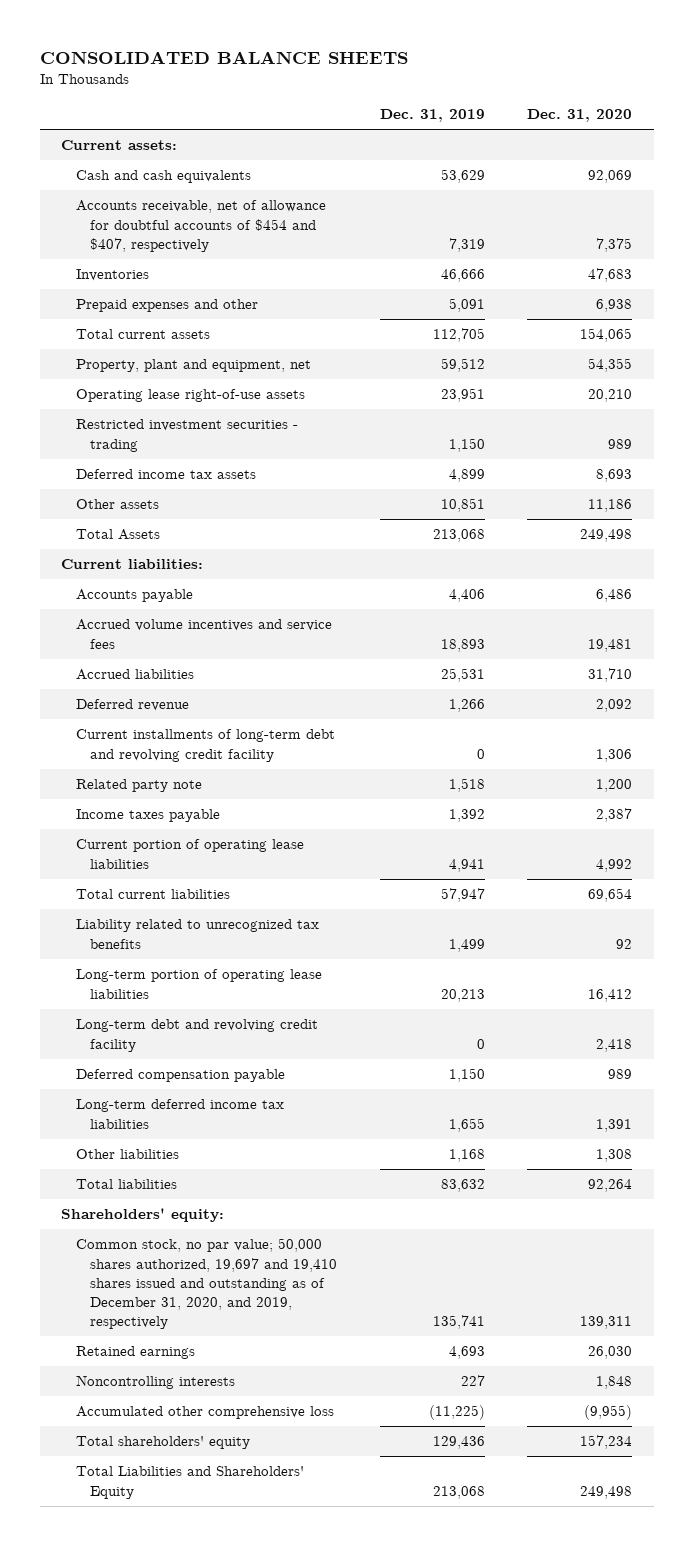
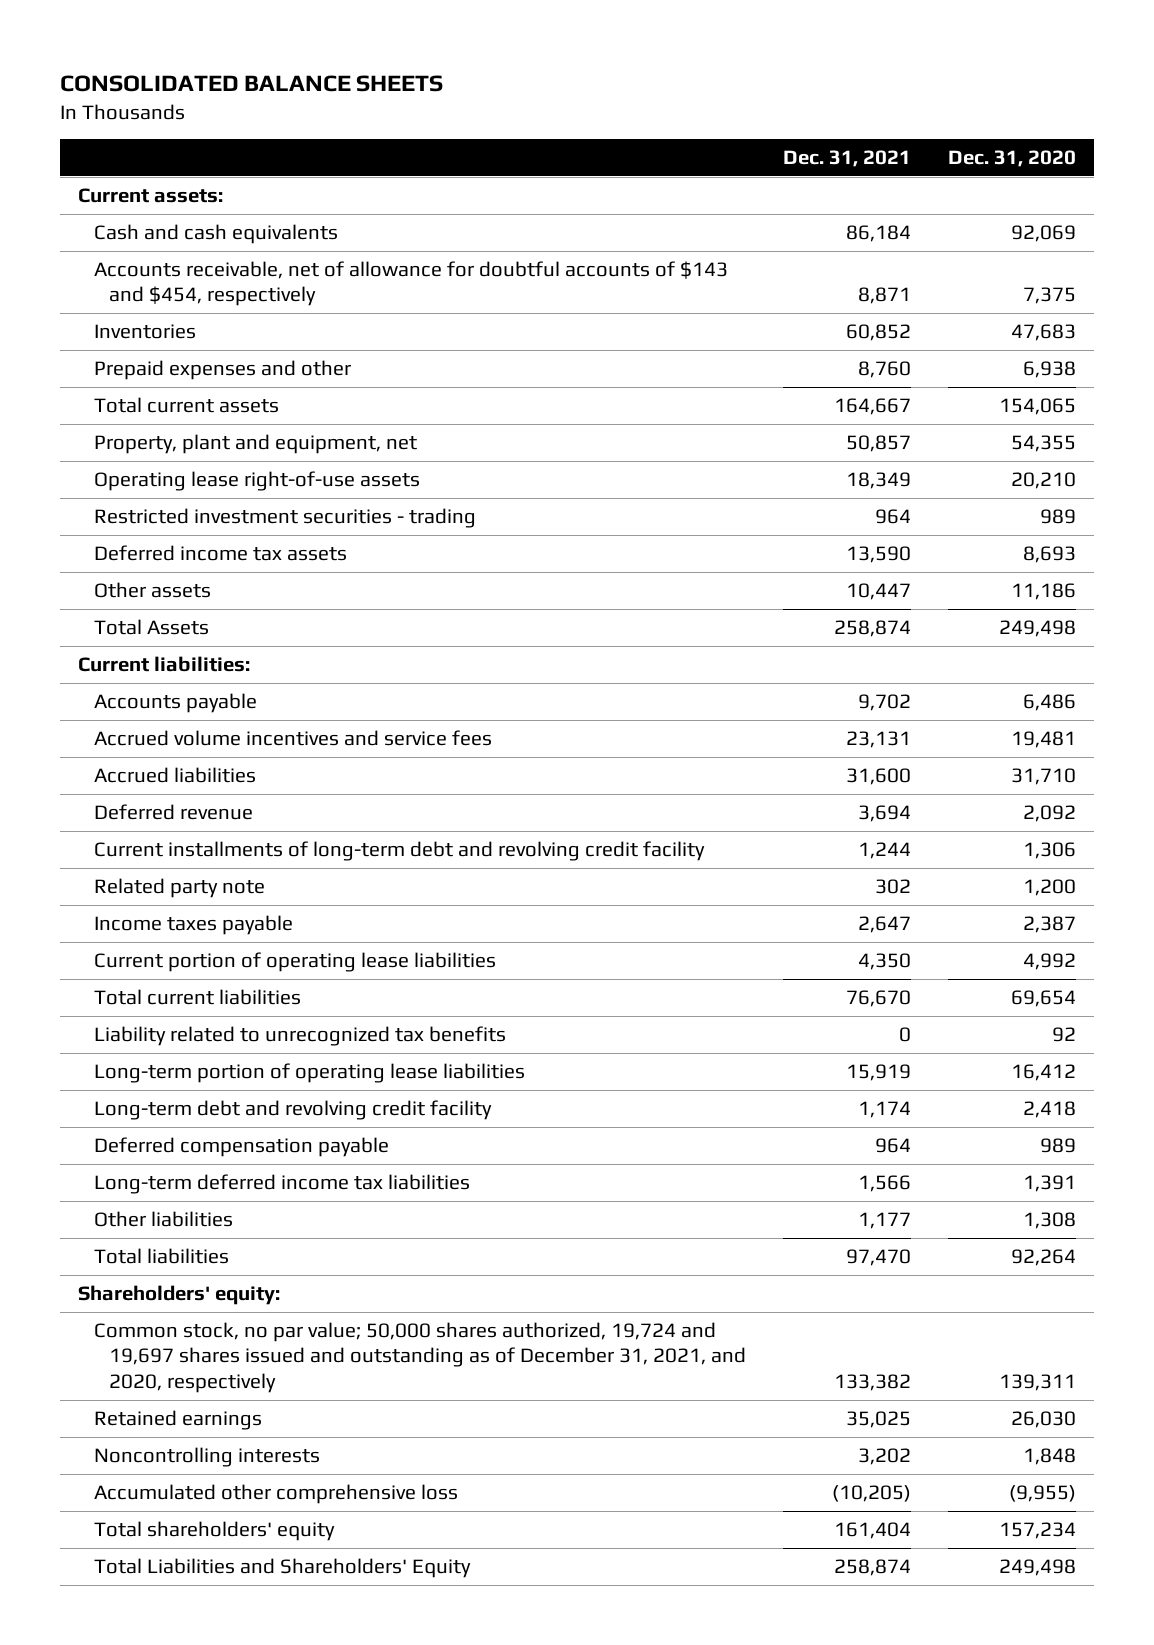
- | Dec. 31, 2019 | Dec. 31, 2020
+ | Dec. 31, 2021 | Dec. 31, 2020
- Accounts receivable, net of allowance for doubtful accounts of $454 and $407, respectively | 7,319 | 7,375
+ Accounts receivable, net of allowance for doubtful accounts of $143 and $454, respectively | 8,871 | 7,375
- Common stock, no par value; 50,000 shares authorized, 19,697 and 19,410 shares issued and outstanding as of December 31, 2020, and 2019, respectively | 135,741 | 139,311
+ Common stock, no par value; 50,000 shares authorized, 19,724 and 19,697 shares issued and outstanding as of December 31, 2021, and 2020, respectively | 133,382 | 139,311

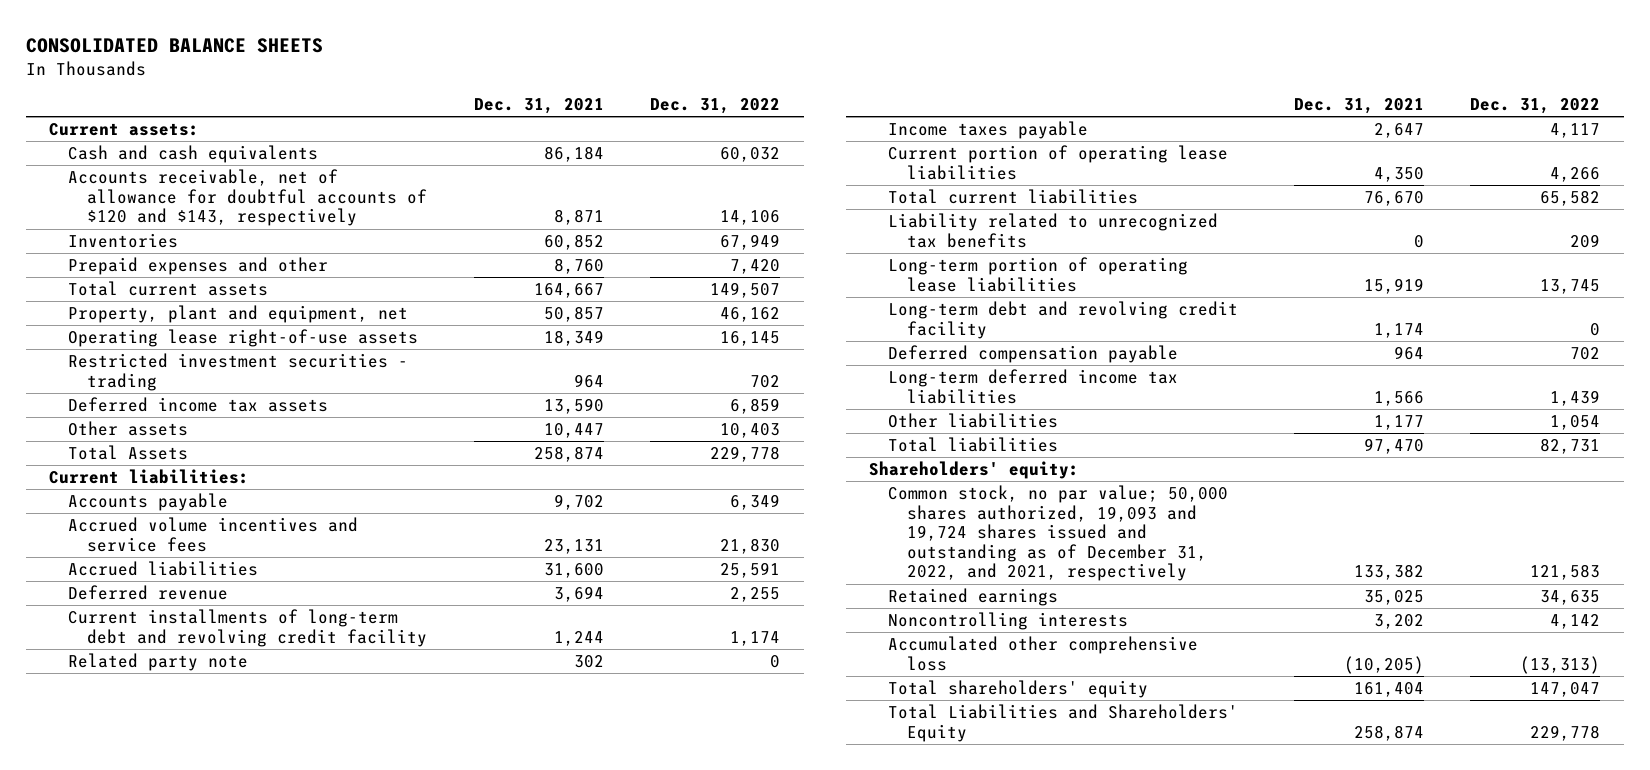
- | Dec. 31, 2021 | Dec. 31, 2020
+ | Dec. 31, 2021 | Dec. 31, 2022
- Accounts receivable, net of allowance for doubtful accounts of $143 and $454, respectively | 8,871 | 7,375
+ Accounts receivable, net of allowance for doubtful accounts of $120 and $143, respectively | 8,871 | 14,106
- Common stock, no par value; 50,000 shares authorized, 19,724 and 19,697 shares issued and outstanding as of December 31, 2021, and 2020, respectively | 133,382 | 139,311
+ Common stock, no par value; 50,000 shares authorized, 19,093 and 19,724 shares issued and outstanding as of December 31, 2022, and 2021, respectively | 133,382 | 121,583

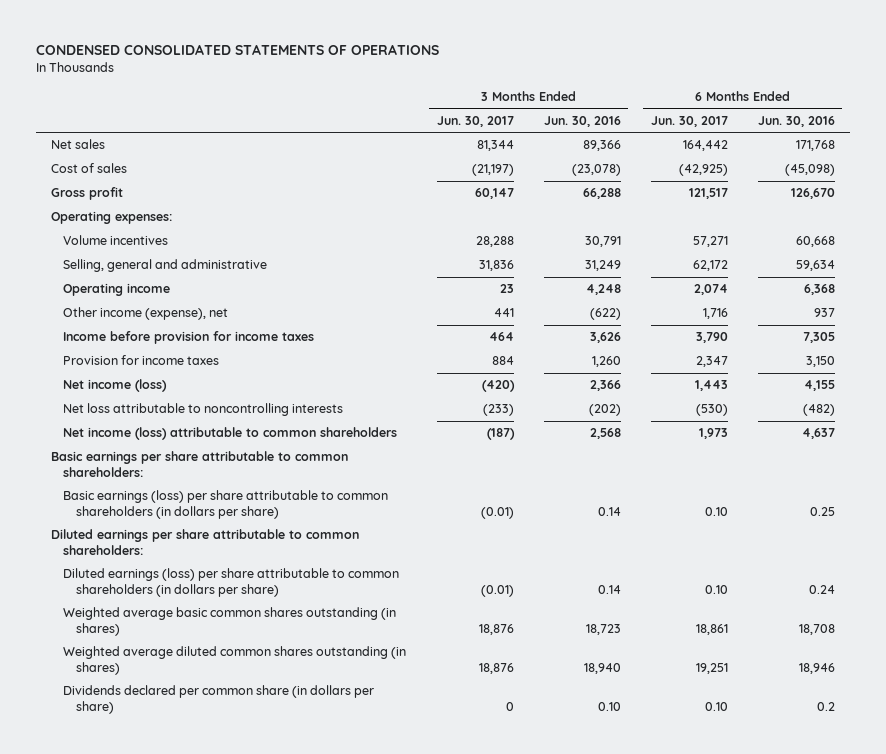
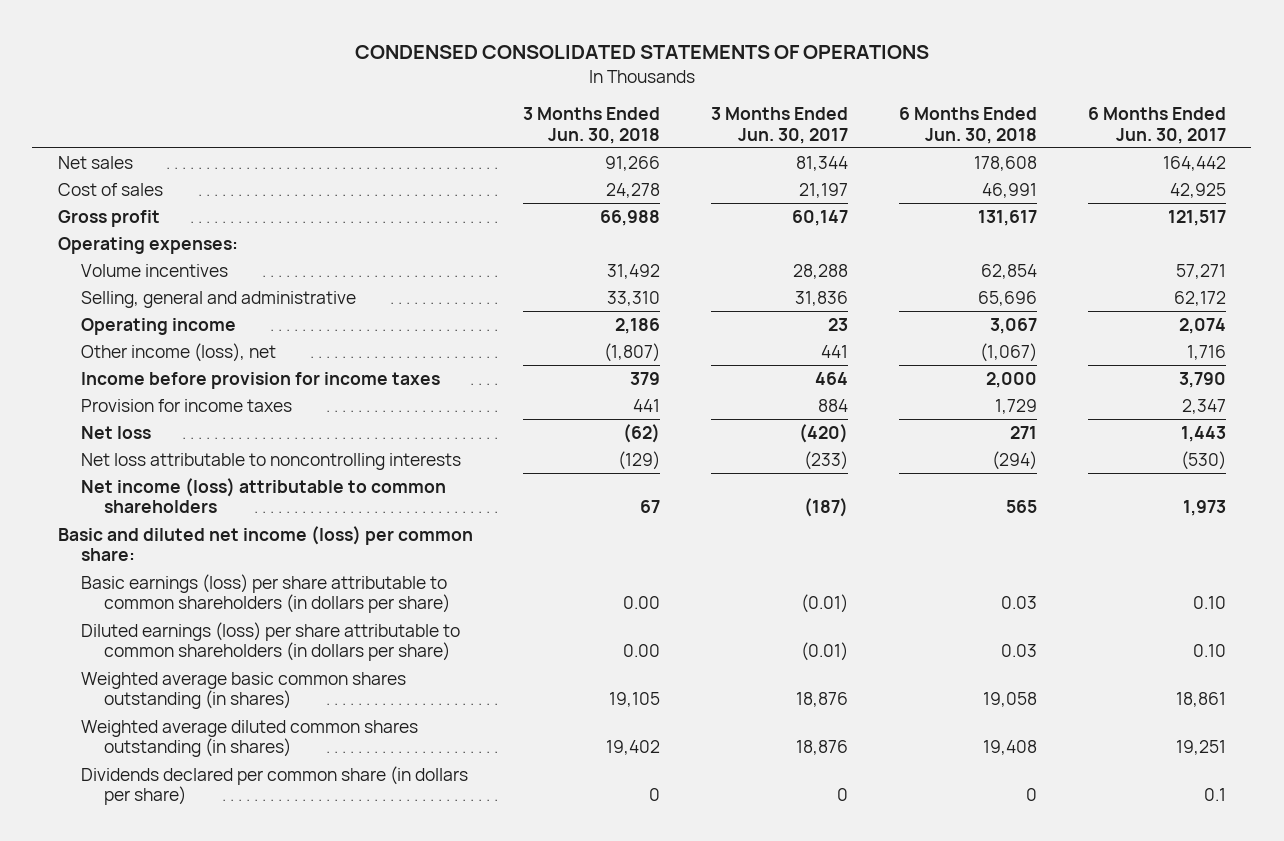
- | 3 Months Ended Jun. 30, 2017 | 3 Months Ended Jun. 30, 2016 | 6 Months Ended Jun. 30, 2017 | 6 Months Ended Jun. 30, 2016
+ | 3 Months Ended Jun. 30, 2018 | 3 Months Ended Jun. 30, 2017 | 6 Months Ended Jun. 30, 2018 | 6 Months Ended Jun. 30, 2017
- Cost of sales | (21,197) | (23,078) | (42,925) | (45,098)
+ Cost of sales | 24,278 | 21,197 | 46,991 | 42,925
- Other income (expense), net | 441 | (622) | 1,716 | 937
+ Other income (loss), net | (1,807) | 441 | (1,067) | 1,716
- Net income (loss) | (420) | 2,366 | 1,443 | 4,155
+ Net loss | (62) | (420) | 271 | 1,443
- Basic earnings per share attributable to common shareholders:
+ Basic and diluted net income (loss) per common share:
- Diluted earnings per share attributable to common shareholders:
- Dividends declared per common share (in dollars per share) | 0 | 0.10 | 0.10 | 0.2
+ Dividends declared per common share (in dollars per share) | 0 | 0 | 0 | 0.1

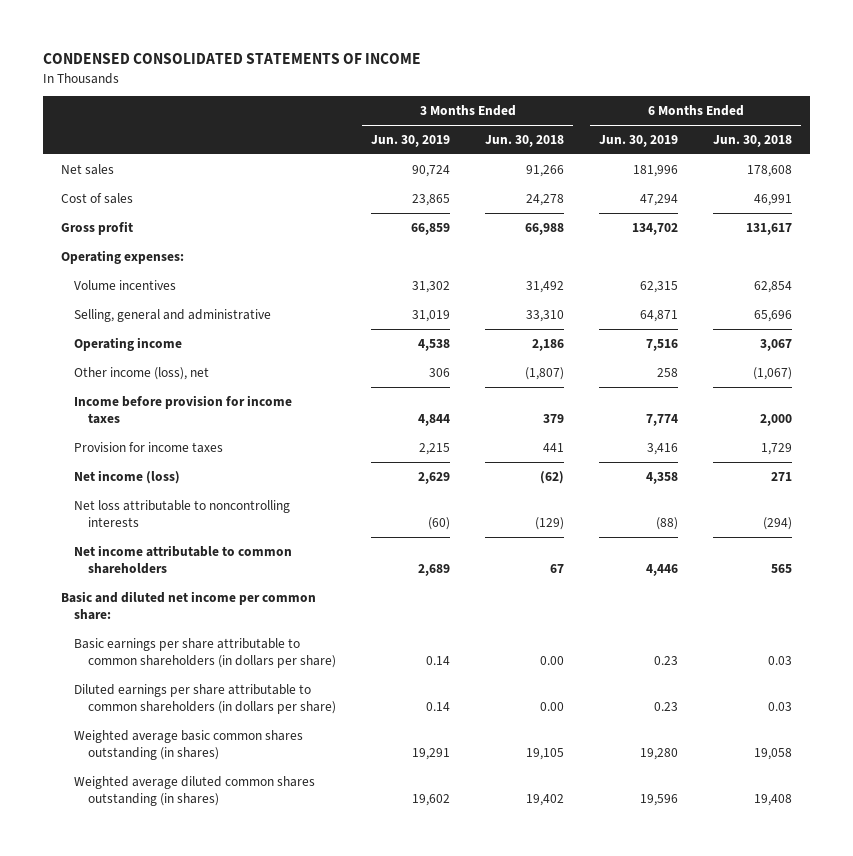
- CONDENSED CONSOLIDATED STATEMENTS OF OPERATIONS
+ CONDENSED CONSOLIDATED STATEMENTS OF INCOME
- | 3 Months Ended Jun. 30, 2018 | 3 Months Ended Jun. 30, 2017 | 6 Months Ended Jun. 30, 2018 | 6 Months Ended Jun. 30, 2017
+ | 3 Months Ended Jun. 30, 2019 | 3 Months Ended Jun. 30, 2018 | 6 Months Ended Jun. 30, 2019 | 6 Months Ended Jun. 30, 2018
- Net loss | (62) | (420) | 271 | 1,443
+ Net income (loss) | 2,629 | (62) | 4,358 | 271
- Net income (loss) attributable to common shareholders | 67 | (187) | 565 | 1,973
- Basic and diluted net income (loss) per common share:
- Basic earnings (loss) per share attributable to common shareholders (in dollars per share) | 0.00 | (0.01) | 0.03 | 0.10
- Diluted earnings (loss) per share attributable to common shareholders (in dollars per share) | 0.00 | (0.01) | 0.03 | 0.10
+ Net income attributable to common shareholders | 2,689 | 67 | 4,446 | 565
+ Basic and diluted net income per common share:
+ Basic earnings per share attributable to common shareholders (in dollars per share) | 0.14 | 0.00 | 0.23 | 0.03
+ Diluted earnings per share attributable to common shareholders (in dollars per share) | 0.14 | 0.00 | 0.23 | 0.03
- Dividends declared per common share (in dollars per share) | 0 | 0 | 0 | 0.1

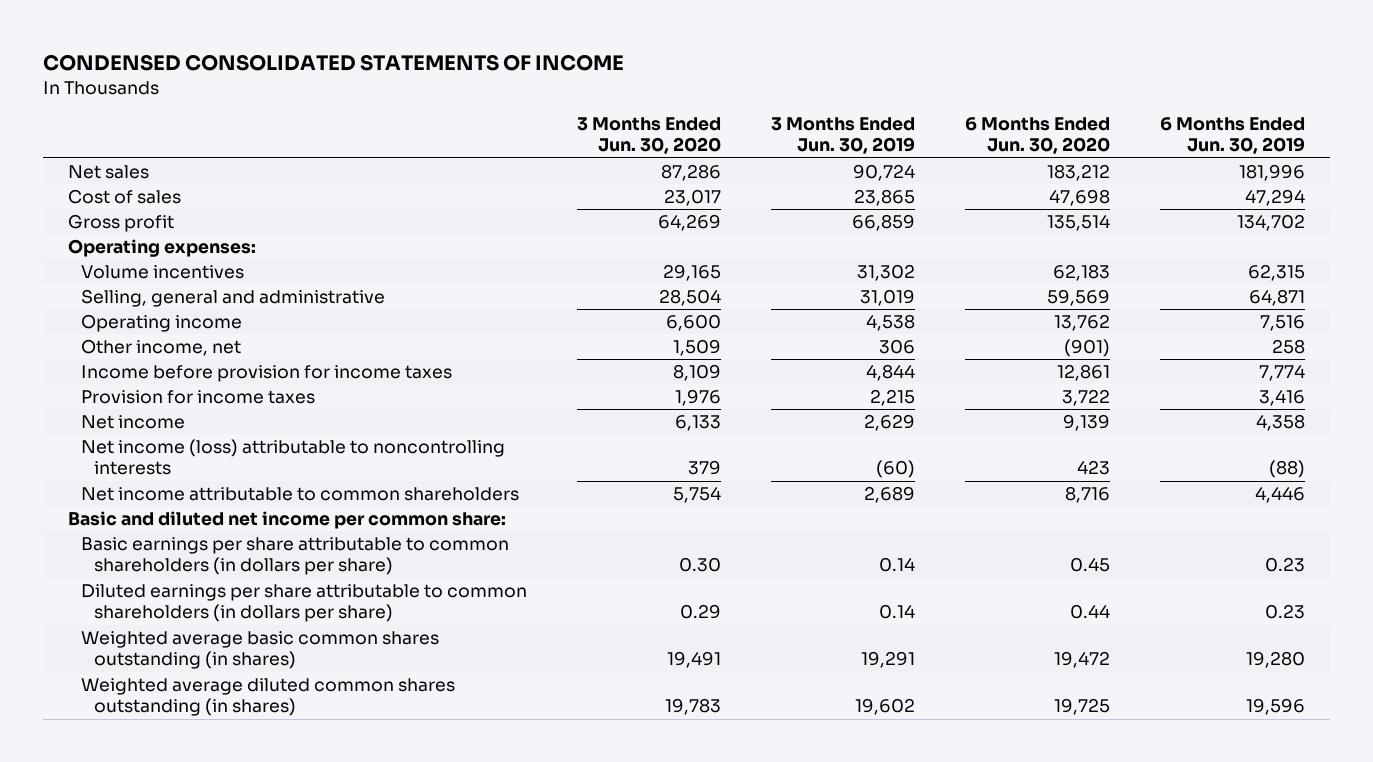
- | 3 Months Ended Jun. 30, 2019 | 3 Months Ended Jun. 30, 2018 | 6 Months Ended Jun. 30, 2019 | 6 Months Ended Jun. 30, 2018
+ | 3 Months Ended Jun. 30, 2020 | 3 Months Ended Jun. 30, 2019 | 6 Months Ended Jun. 30, 2020 | 6 Months Ended Jun. 30, 2019
- Other income (loss), net | 306 | (1,807) | 258 | (1,067)
+ Other income, net | 1,509 | 306 | (901) | 258
- Net income (loss) | 2,629 | (62) | 4,358 | 271
- Net loss attributable to noncontrolling interests | (60) | (129) | (88) | (294)
+ Net income | 6,133 | 2,629 | 9,139 | 4,358
+ Net income (loss) attributable to noncontrolling interests | 379 | (60) | 423 | (88)

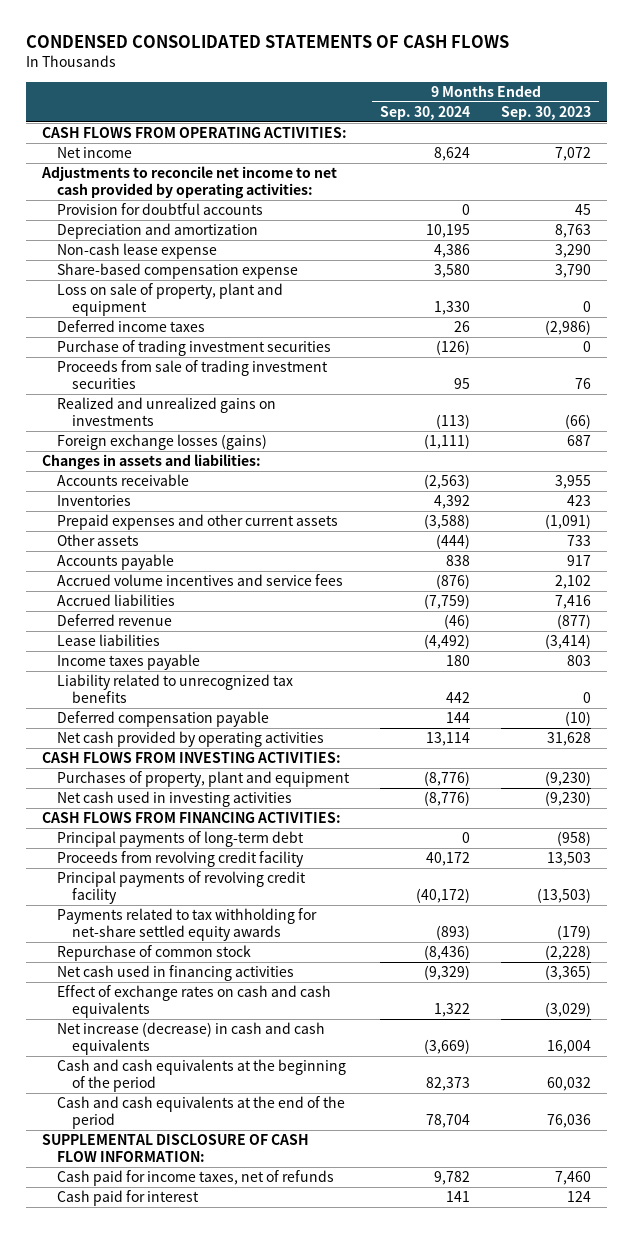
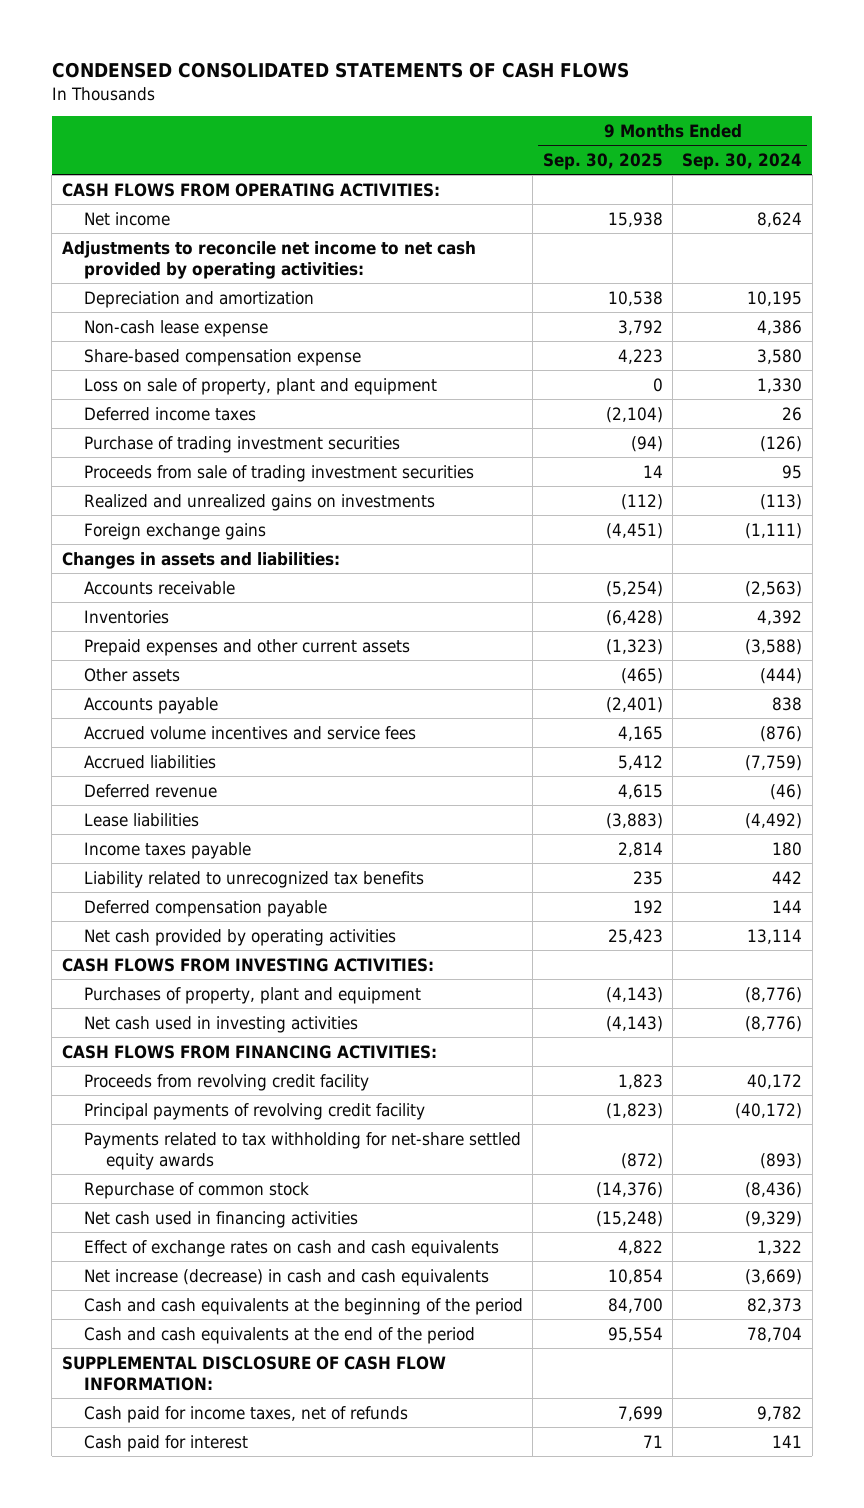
- | 9 Months Ended Sep. 30, 2024 | 9 Months Ended Sep. 30, 2023
+ | 9 Months Ended Sep. 30, 2025 | 9 Months Ended Sep. 30, 2024
- Provision for doubtful accounts | 0 | 45
- Foreign exchange losses (gains) | (1,111) | 687
+ Foreign exchange gains | (4,451) | (1,111)
- Principal payments of long-term debt | 0 | (958)

